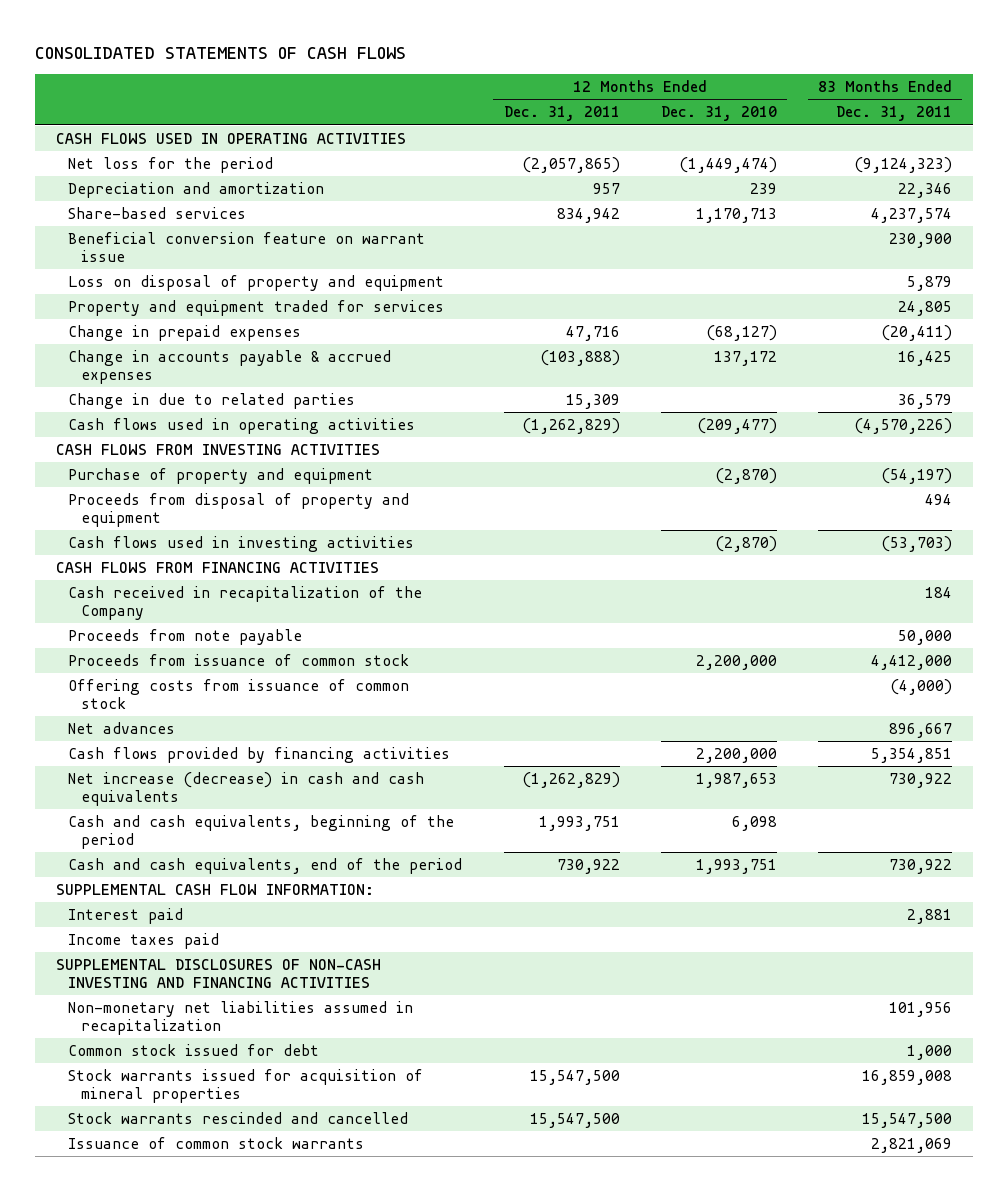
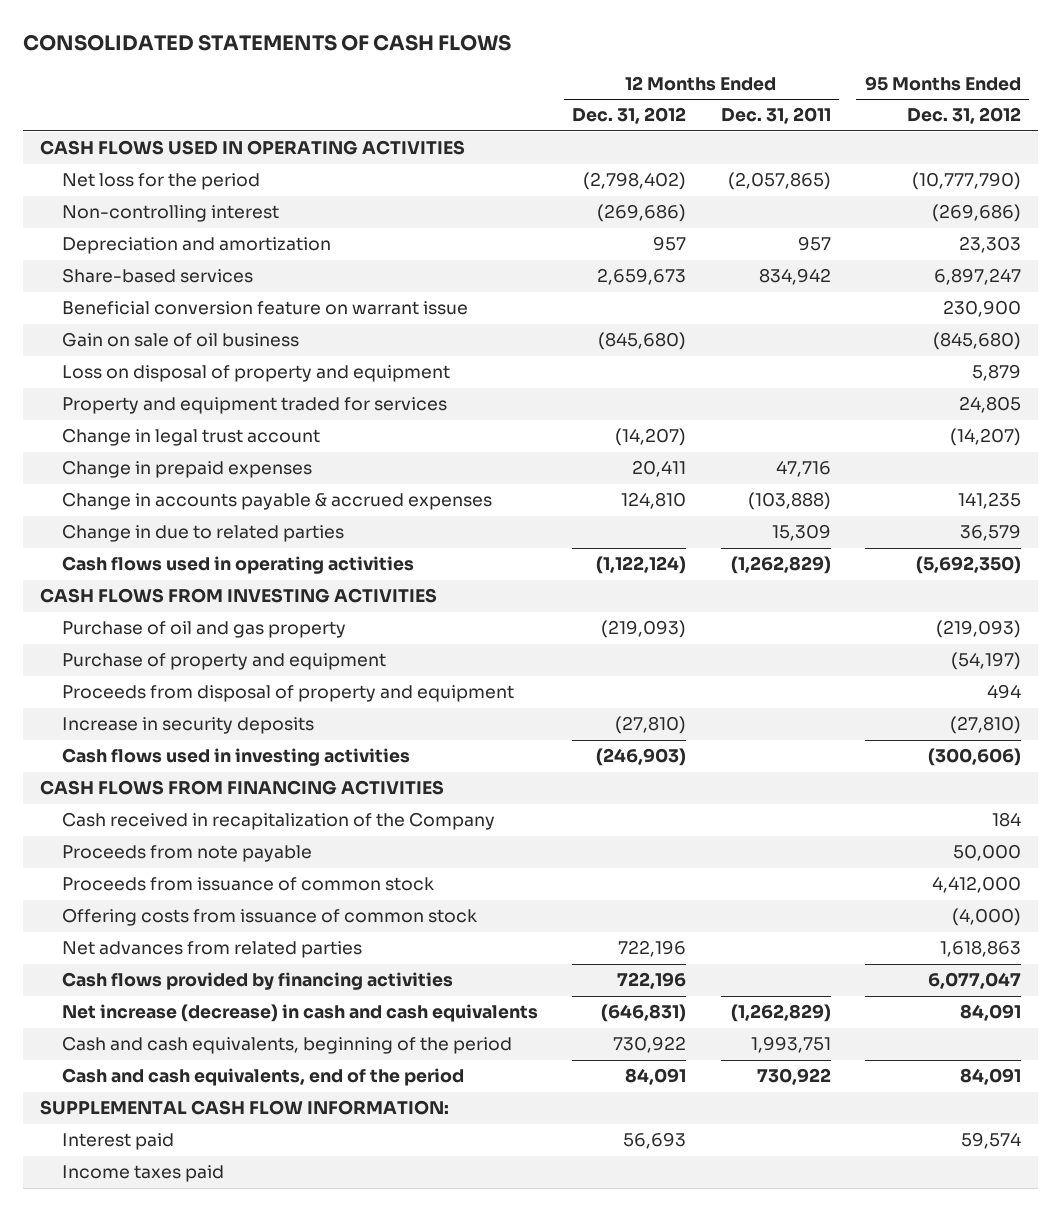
- | 12 Months Ended Dec. 31, 2011 | 12 Months Ended Dec. 31, 2010 | 83 Months Ended Dec. 31, 2011
+ | 12 Months Ended Dec. 31, 2012 | 12 Months Ended Dec. 31, 2011 | 95 Months Ended Dec. 31, 2012
+ Non-controlling interest | (269,686) | | (269,686)
+ Gain on sale of oil business | (845,680) | | (845,680)
+ Change in legal trust account | (14,207) | | (14,207)
+ Purchase of oil and gas property | (219,093) | | (219,093)
+ Increase in security deposits | (27,810) | | (27,810)
- Net advances | | | 896,667
+ Net advances from related parties | 722,196 | | 1,618,863
- SUPPLEMENTAL DISCLOSURES OF NON-CASH INVESTING AND FINANCING ACTIVITIES
- Non-monetary net liabilities assumed in recapitalization | | | 101,956
- Common stock issued for debt | | | 1,000
- Stock warrants issued for acquisition of mineral properties | 15,547,500 | | 16,859,008
- Stock warrants rescinded and cancelled | 15,547,500 | | 15,547,500
- Issuance of common stock warrants | | | 2,821,069

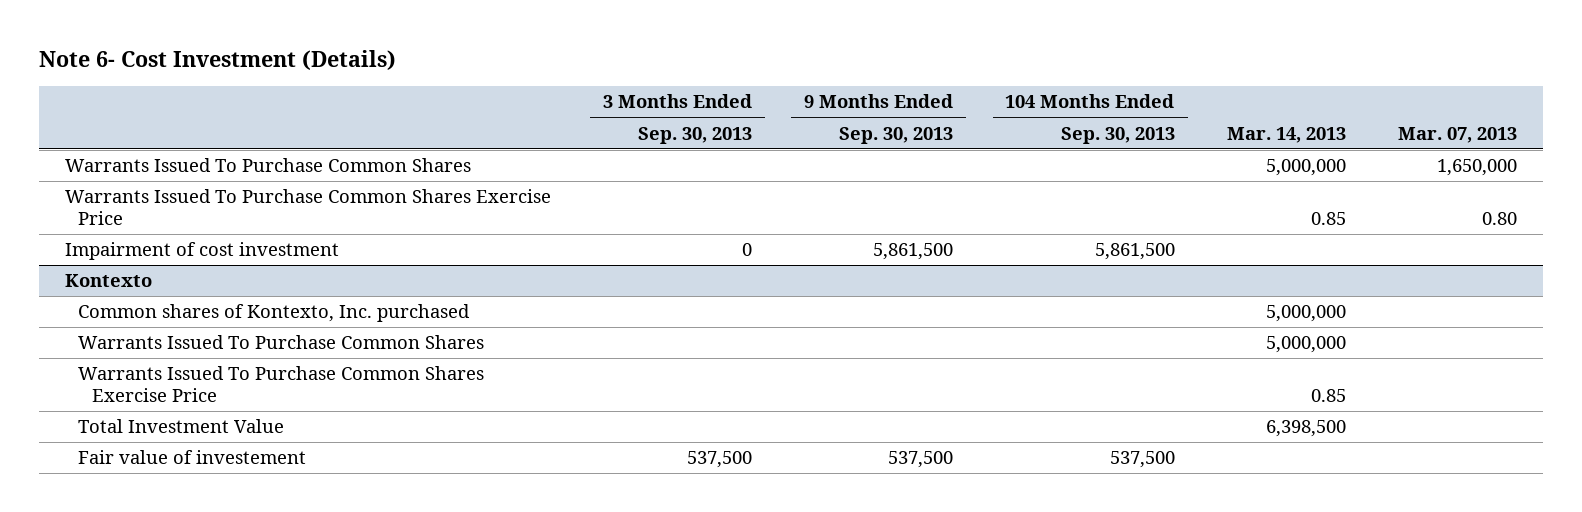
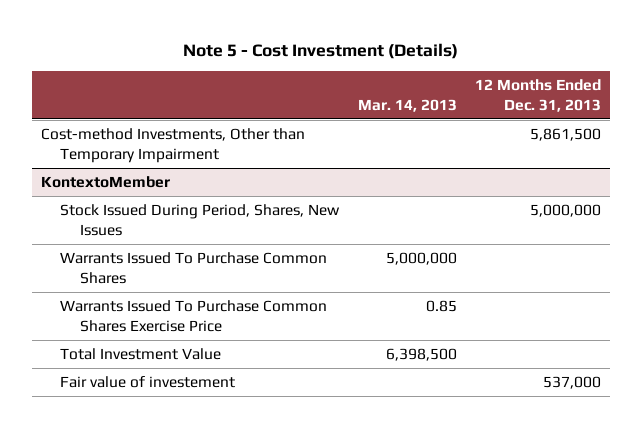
- Note 6- Cost Investment (Details)
+ Note 5 - Cost Investment (Details)
- | 3 Months Ended Sep. 30, 2013 | 9 Months Ended Sep. 30, 2013 | 104 Months Ended Sep. 30, 2013 | Mar. 14, 2013 | Mar. 07, 2013
+ | Mar. 14, 2013 | 12 Months Ended Dec. 31, 2013
- Warrants Issued To Purchase Common Shares | | | | 5,000,000 | 1,650,000
- Warrants Issued To Purchase Common Shares Exercise Price | | | | 0.85 | 0.80
- Impairment of cost investment | 0 | 5,861,500 | 5,861,500 | |
- Kontexto
- Common shares of Kontexto, Inc. purchased | | | | 5,000,000 |
+ Cost-method Investments, Other than Temporary Impairment | | 5,861,500
+ KontextoMember
+ Stock Issued During Period, Shares, New Issues | | 5,000,000

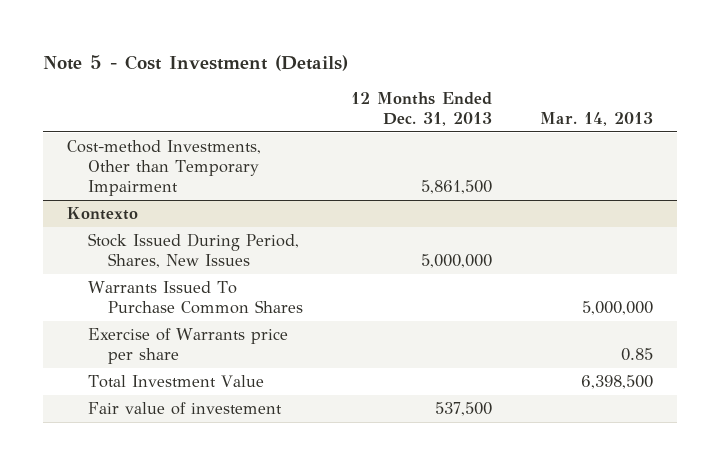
- | Mar. 14, 2013 | 12 Months Ended Dec. 31, 2013
+ | 12 Months Ended Dec. 31, 2013 | Mar. 14, 2013
- KontextoMember
+ Kontexto
- Warrants Issued To Purchase Common Shares Exercise Price | 0.85 |
+ Exercise of Warrants price per share | | 0.85
- Fair value of investement | | 537,000
+ Fair value of investement | 537,500 |

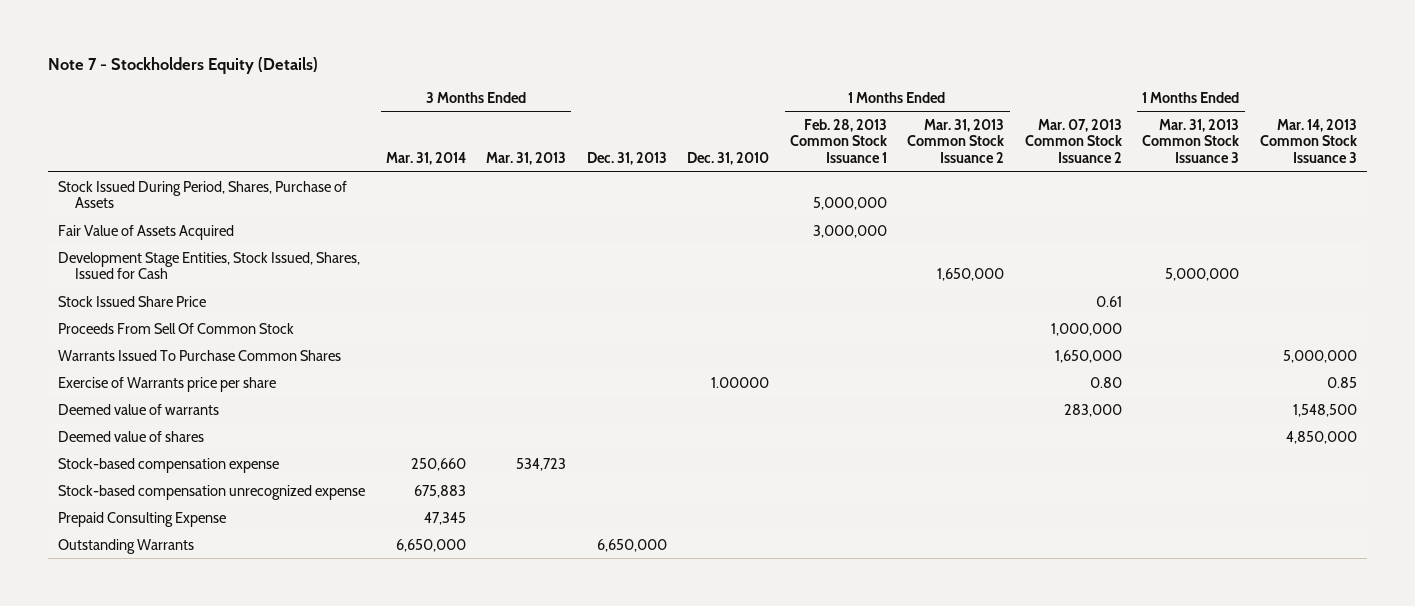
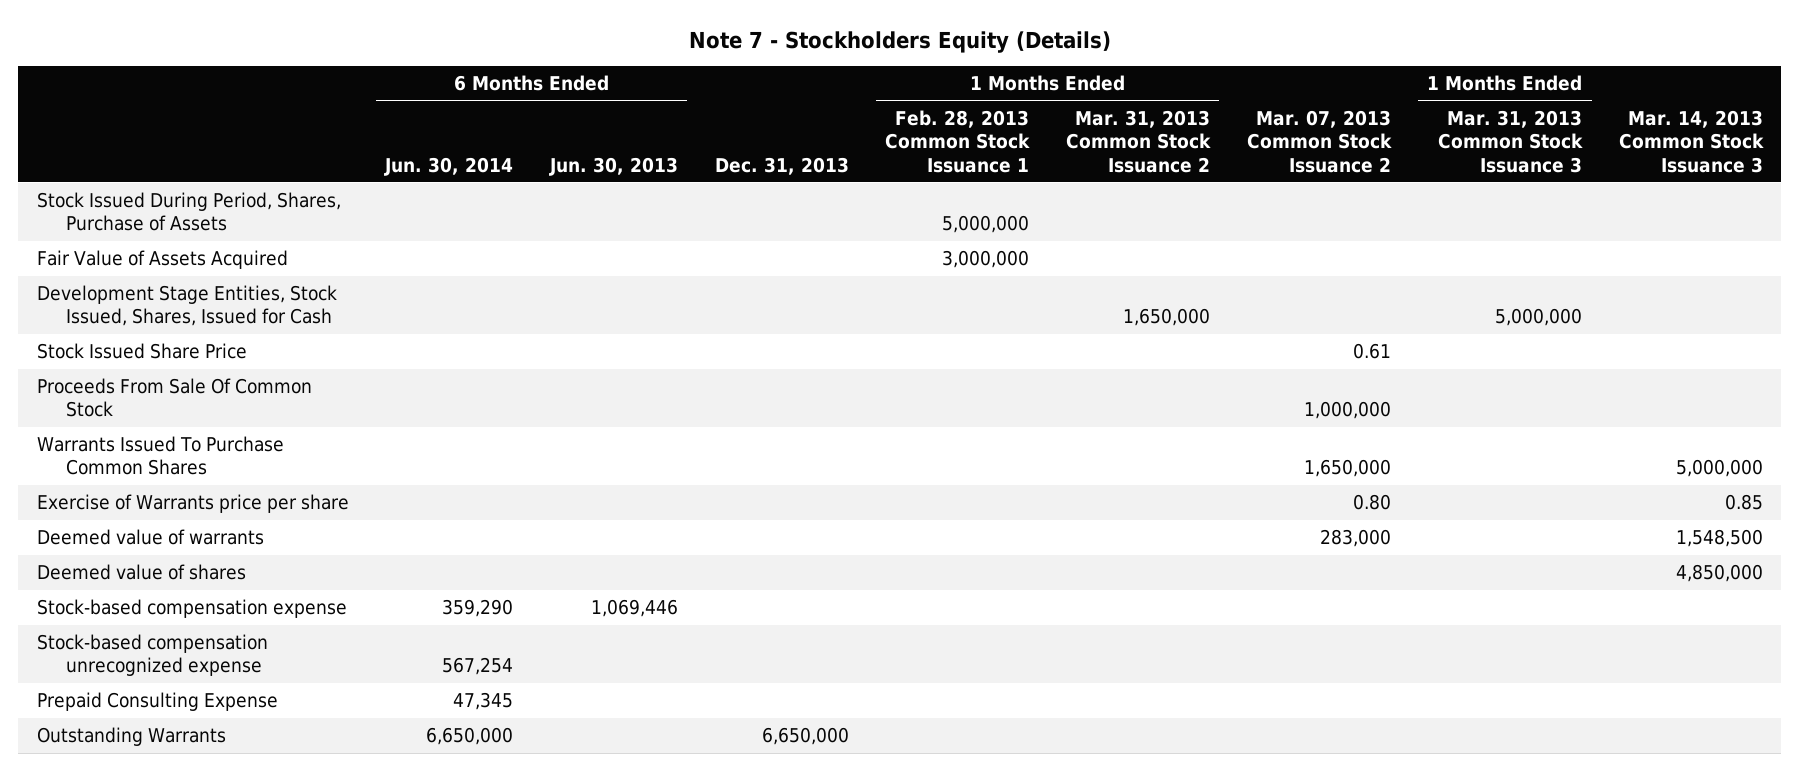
- | 3 Months Ended Mar. 31, 2014 | 3 Months Ended Mar. 31, 2013 | Dec. 31, 2013 | Dec. 31, 2010 | 1 Months Ended Feb. 28, 2013 Common Stock Issuance 1 | 1 Months Ended Mar. 31, 2013 Common Stock Issuance 2 | Mar. 07, 2013 Common Stock Issuance 2 | 1 Months Ended Mar. 31, 2013 Common Stock Issuance 3 | Mar. 14, 2013 Common Stock Issuance 3
+ | 6 Months Ended Jun. 30, 2014 | 6 Months Ended Jun. 30, 2013 | Dec. 31, 2013 | 1 Months Ended Feb. 28, 2013 Common Stock Issuance 1 | 1 Months Ended Mar. 31, 2013 Common Stock Issuance 2 | Mar. 07, 2013 Common Stock Issuance 2 | 1 Months Ended Mar. 31, 2013 Common Stock Issuance 3 | Mar. 14, 2013 Common Stock Issuance 3
- Proceeds From Sell Of Common Stock | | | | | | | 1,000,000 | |
+ Proceeds From Sale Of Common Stock | | | | | | 1,000,000 | |

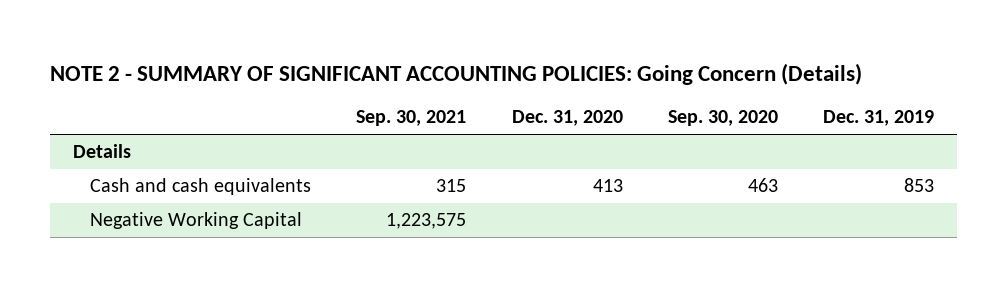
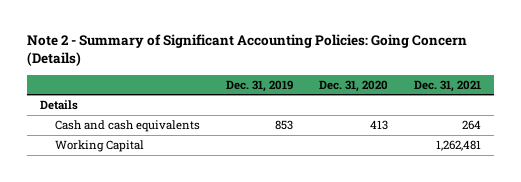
- NOTE 2 - SUMMARY OF SIGNIFICANT ACCOUNTING POLICIES: Going Concern (Details)
+ Note 2 - Summary of Significant Accounting Policies: Going Concern (Details)
- | Sep. 30, 2021 | Dec. 31, 2020 | Sep. 30, 2020 | Dec. 31, 2019
+ | Dec. 31, 2019 | Dec. 31, 2020 | Dec. 31, 2021
- Negative Working Capital | 1,223,575 | | |
+ Working Capital | | | 1,262,481

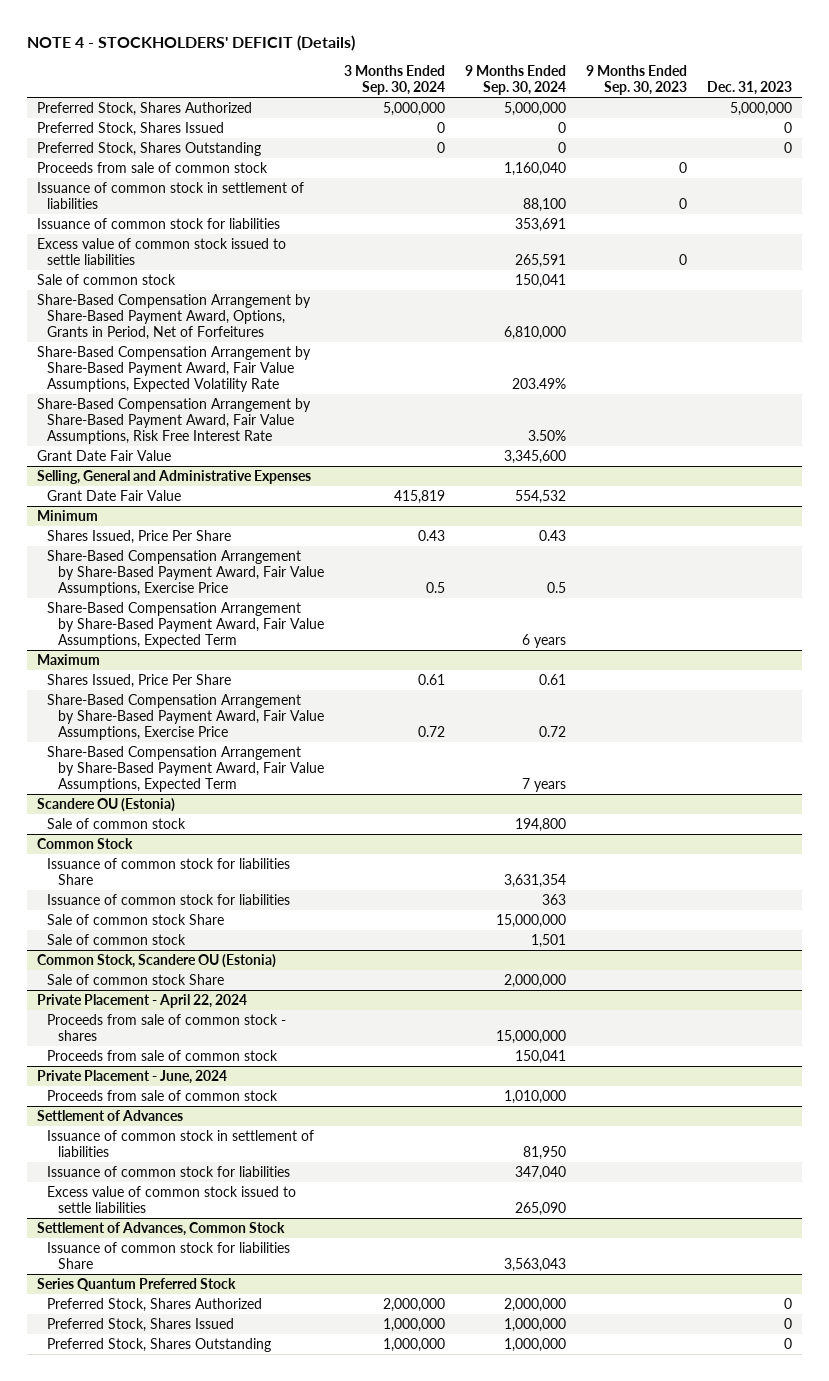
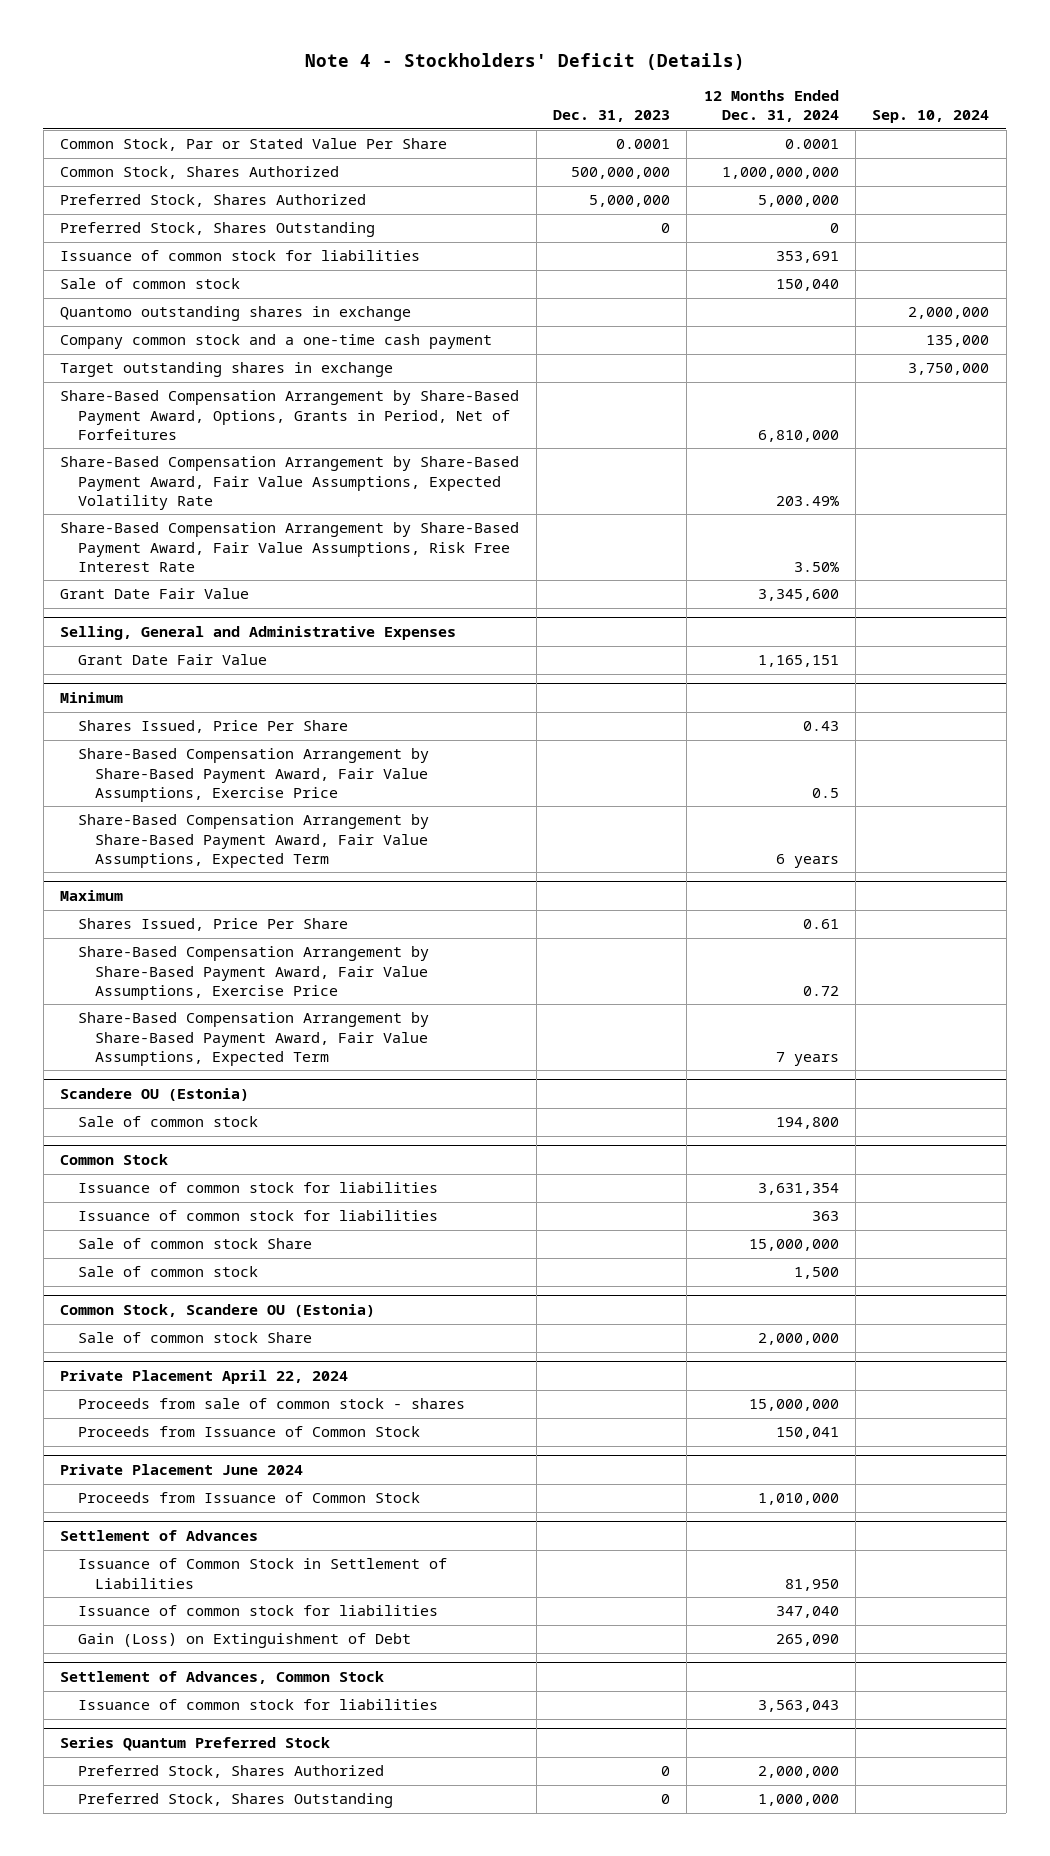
- NOTE 4 - STOCKHOLDERS' DEFICIT (Details)
+ Note 4 - Stockholders' Deficit (Details)
- | 3 Months Ended Sep. 30, 2024 | 9 Months Ended Sep. 30, 2024 | 9 Months Ended Sep. 30, 2023 | Dec. 31, 2023
+ | Dec. 31, 2023 | 12 Months Ended Dec. 31, 2024 | Sep. 10, 2024
+ Common Stock, Par or Stated Value Per Share | 0.0001 | 0.0001 |
+ Common Stock, Shares Authorized | 500,000,000 | 1,000,000,000 |
- Preferred Stock, Shares Issued | 0 | 0 | | 0
- Proceeds from sale of common stock | | 1,160,040 | 0 |
- Issuance of common stock in settlement of liabilities | | 88,100 | 0 |
- Excess value of common stock issued to settle liabilities | | 265,591 | 0 |
+ Quantomo outstanding shares in exchange | | | 2,000,000
+ Company common stock and a one-time cash payment | | | 135,000
+ Target outstanding shares in exchange | | | 3,750,000
@ Common Stock
- Issuance of common stock for liabilities Share | | 3,631,354 | |
+ Issuance of common stock for liabilities | | 363 |
- Private Placement - April 22, 2024
+ Private Placement April 22, 2024
- Proceeds from sale of common stock | | 150,041 | |
- Private Placement - June, 2024
- Proceeds from sale of common stock | | 1,010,000 | |
+ Proceeds from Issuance of Common Stock | | 150,041 |
+ Private Placement June 2024
+ Proceeds from Issuance of Common Stock | | 1,010,000 |
@ Settlement of Advances
- Issuance of common stock in settlement of liabilities | | 81,950 | |
+ Issuance of Common Stock in Settlement of Liabilities | | 81,950 |
- Excess value of common stock issued to settle liabilities | | 265,090 | |
+ Gain (Loss) on Extinguishment of Debt | | 265,090 |
@ Settlement of Advances, Common Stock
- Issuance of common stock for liabilities Share | | 3,563,043 | |
+ Issuance of common stock for liabilities | | 3,563,043 |
@ Series Quantum Preferred Stock
- Preferred Stock, Shares Issued | 1,000,000 | 1,000,000 | | 0

